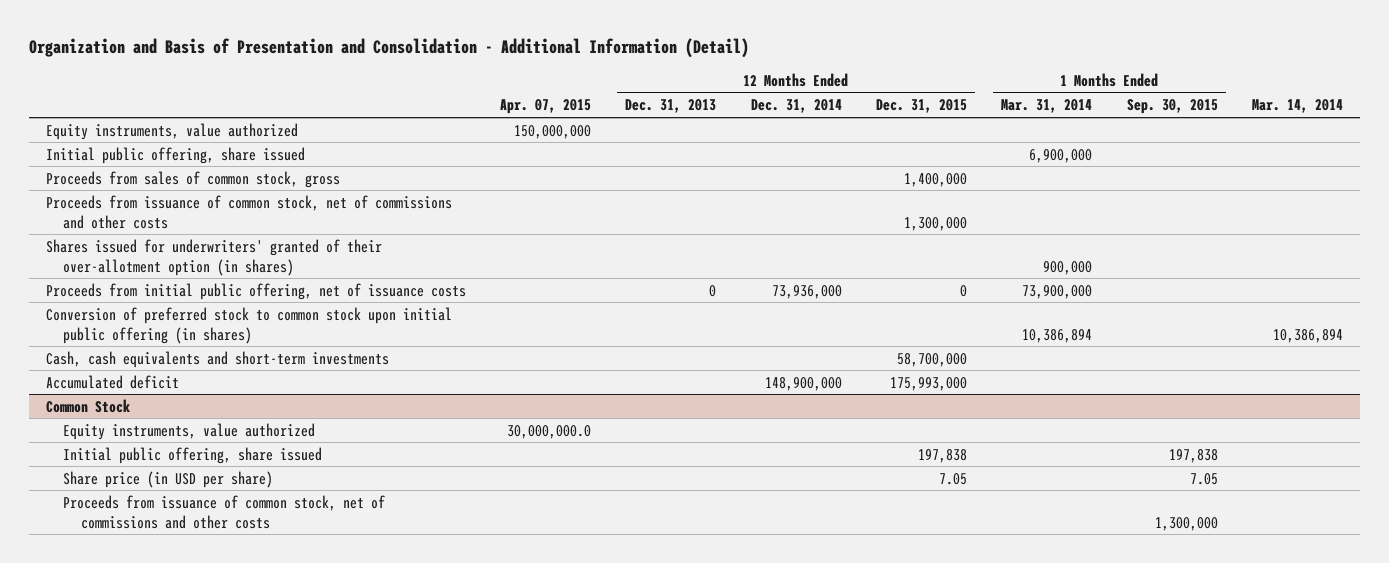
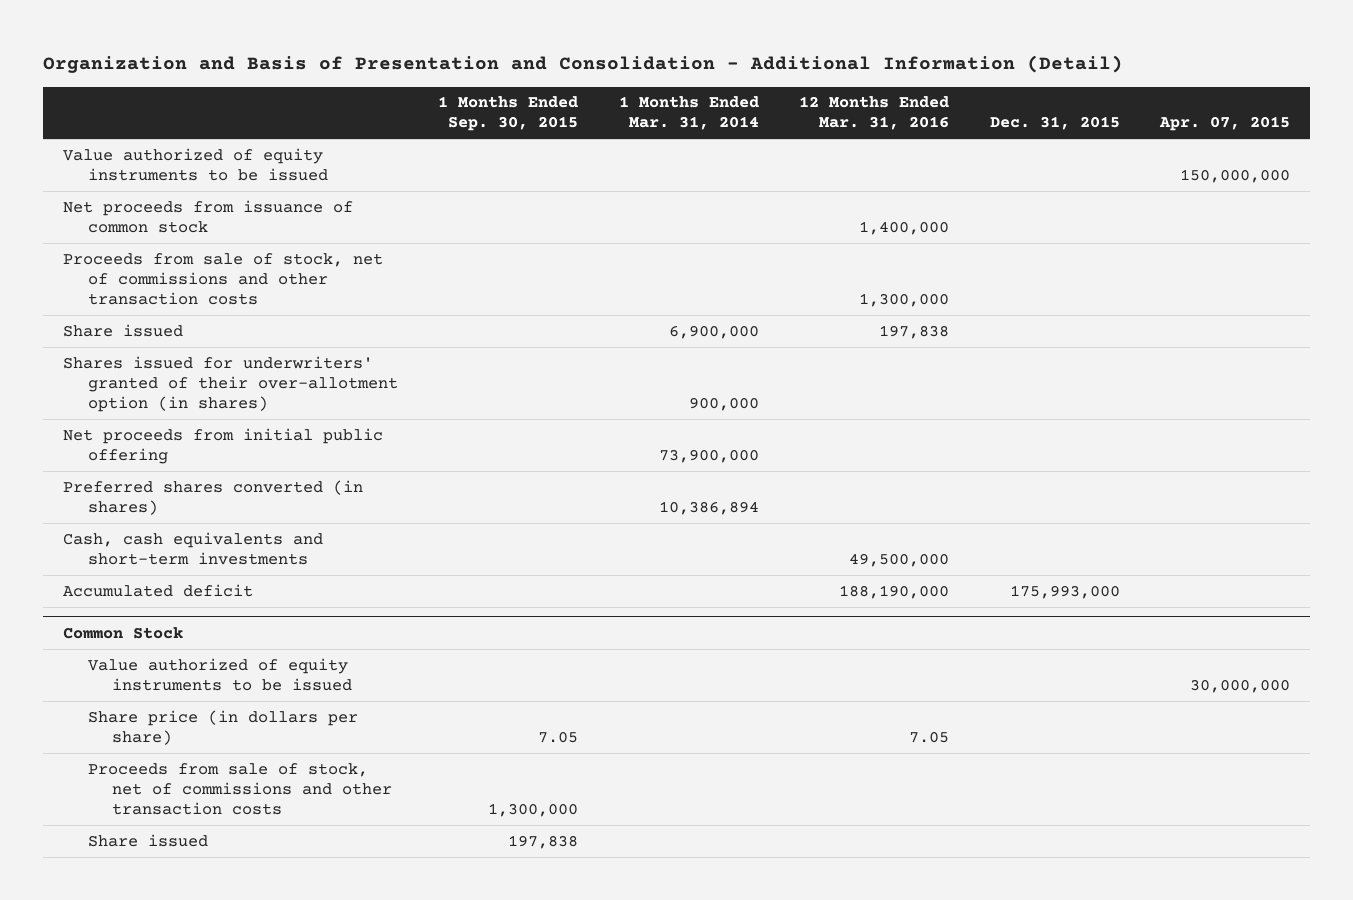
- | Apr. 07, 2015 | 12 Months Ended Dec. 31, 2013 | 12 Months Ended Dec. 31, 2014 | 12 Months Ended Dec. 31, 2015 | 1 Months Ended Mar. 31, 2014 | 1 Months Ended Sep. 30, 2015 | Mar. 14, 2014
+ | 1 Months Ended Sep. 30, 2015 | 1 Months Ended Mar. 31, 2014 | 12 Months Ended Mar. 31, 2016 | Dec. 31, 2015 | Apr. 07, 2015
- Equity instruments, value authorized | 150,000,000 | | | | | |
- Initial public offering, share issued | | | | | 6,900,000 | |
- Proceeds from sales of common stock, gross | | | | 1,400,000 | | |
- Proceeds from issuance of common stock, net of commissions and other costs | | | | 1,300,000 | | |
+ Value authorized of equity instruments to be issued | | | | | 150,000,000
+ Net proceeds from issuance of common stock | | | 1,400,000 | |
+ Proceeds from sale of stock, net of commissions and other transaction costs | | | 1,300,000 | |
+ Share issued | | 6,900,000 | 197,838 | |
- Proceeds from initial public offering, net of issuance costs | | 0 | 73,936,000 | 0 | 73,900,000 | |
- Conversion of preferred stock to common stock upon initial public offering (in shares) | | | | | 10,386,894 | | 10,386,894
+ Net proceeds from initial public offering | | 73,900,000 | | |
+ Preferred shares converted (in shares) | | 10,386,894 | | |
@ Common Stock
- Equity instruments, value authorized | 30,000,000.0 | | | | | |
- Initial public offering, share issued | | | | 197,838 | | 197,838 |
- Share price (in USD per share) | | | | 7.05 | | 7.05 |
- Proceeds from issuance of common stock, net of commissions and other costs | | | | | | 1,300,000 |
+ Value authorized of equity instruments to be issued | | | | | 30,000,000
+ Share price (in dollars per share) | 7.05 | | 7.05 | |
+ Proceeds from sale of stock, net of commissions and other transaction costs | 1,300,000 | | | |
+ Share issued | 197,838 | | | |

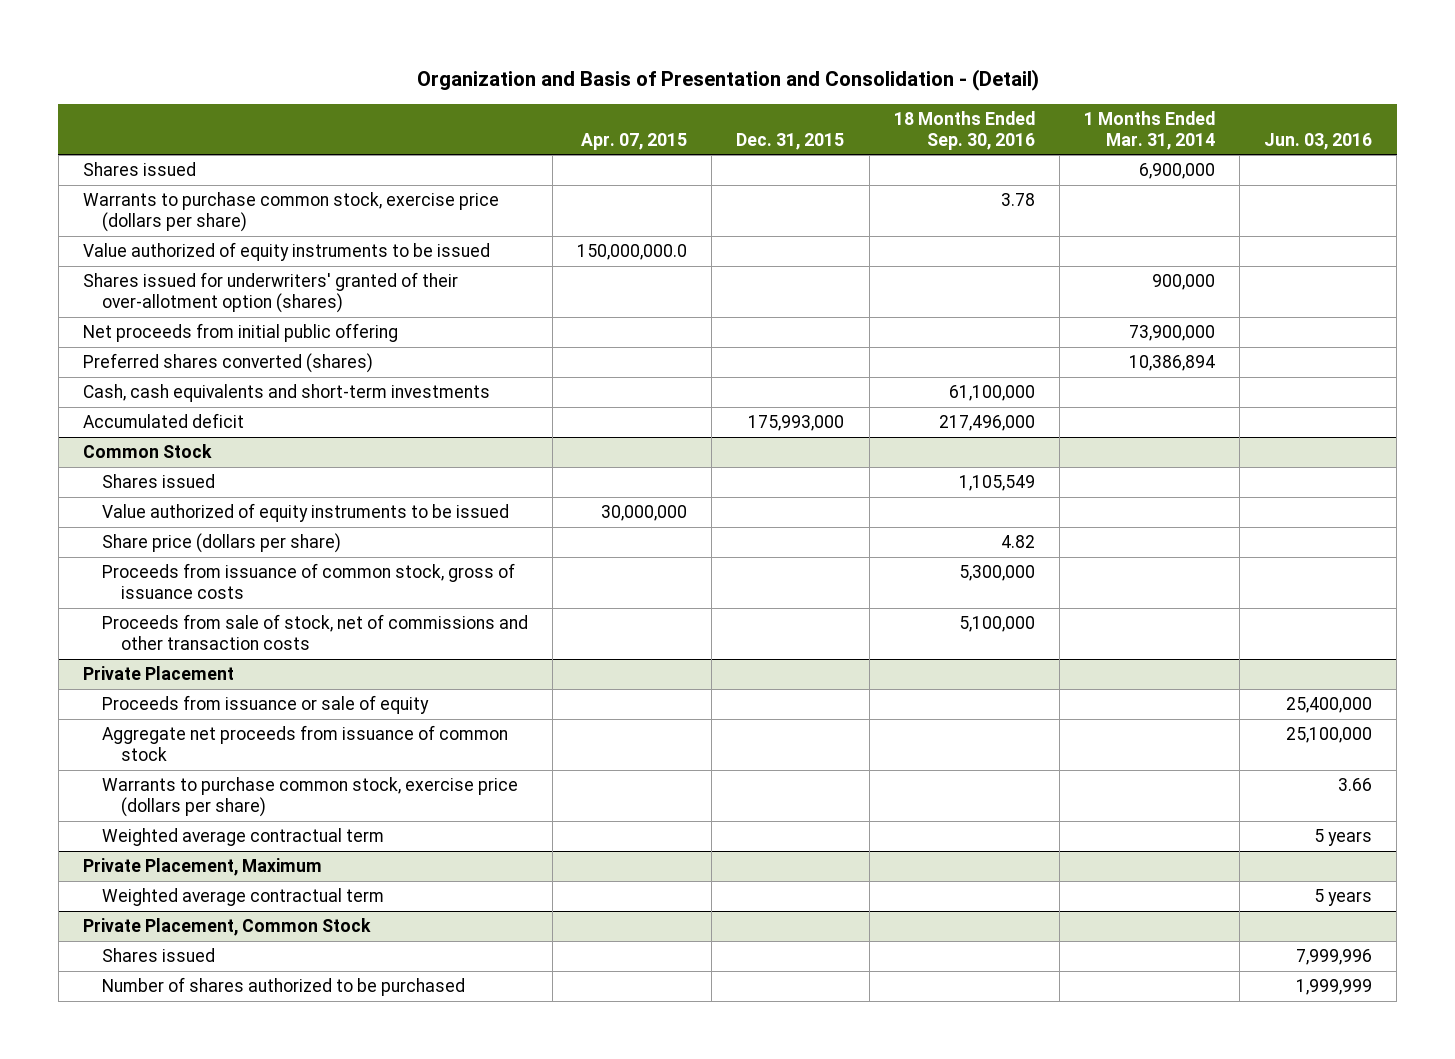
- Organization and Basis of Presentation and Consolidation - Additional Information (Detail)
+ Organization and Basis of Presentation and Consolidation - (Detail)
- | 1 Months Ended Sep. 30, 2015 | 1 Months Ended Mar. 31, 2014 | 12 Months Ended Mar. 31, 2016 | Dec. 31, 2015 | Apr. 07, 2015
+ | Apr. 07, 2015 | Dec. 31, 2015 | 18 Months Ended Sep. 30, 2016 | 1 Months Ended Mar. 31, 2014 | Jun. 03, 2016
- Value authorized of equity instruments to be issued | | | | | 150,000,000
- Net proceeds from issuance of common stock | | | 1,400,000 | |
- Proceeds from sale of stock, net of commissions and other transaction costs | | | 1,300,000 | |
- Share issued | | 6,900,000 | 197,838 | |
- Shares issued for underwriters' granted of their over-allotment option (in shares) | | 900,000 | | |
+ Shares issued | | | | 6,900,000 |
+ Warrants to purchase common stock, exercise price (dollars per share) | | | 3.78 | |
+ Value authorized of equity instruments to be issued | 150,000,000.0 | | | |
+ Shares issued for underwriters' granted of their over-allotment option (shares) | | | | 900,000 |
- Preferred shares converted (in shares) | | 10,386,894 | | |
+ Preferred shares converted (shares) | | | | 10,386,894 |
@ Common Stock
+ Shares issued | | | 1,105,549 | |
- Share price (in dollars per share) | 7.05 | | 7.05 | |
+ Share price (dollars per share) | | | 4.82 | |
+ Proceeds from issuance of common stock, gross of issuance costs | | | 5,300,000 | |
- Share issued | 197,838 | | | |
+ Private Placement
+ Proceeds from issuance or sale of equity | | | | | 25,400,000
+ Aggregate net proceeds from issuance of common stock | | | | | 25,100,000
+ Warrants to purchase common stock, exercise price (dollars per share) | | | | | 3.66
+ Weighted average contractual term | | | | | 5 years
+ Private Placement, Maximum
+ Weighted average contractual term | | | | | 5 years
+ Private Placement, Common Stock
+ Shares issued | | | | | 7,999,996
+ Number of shares authorized to be purchased | | | | | 1,999,999

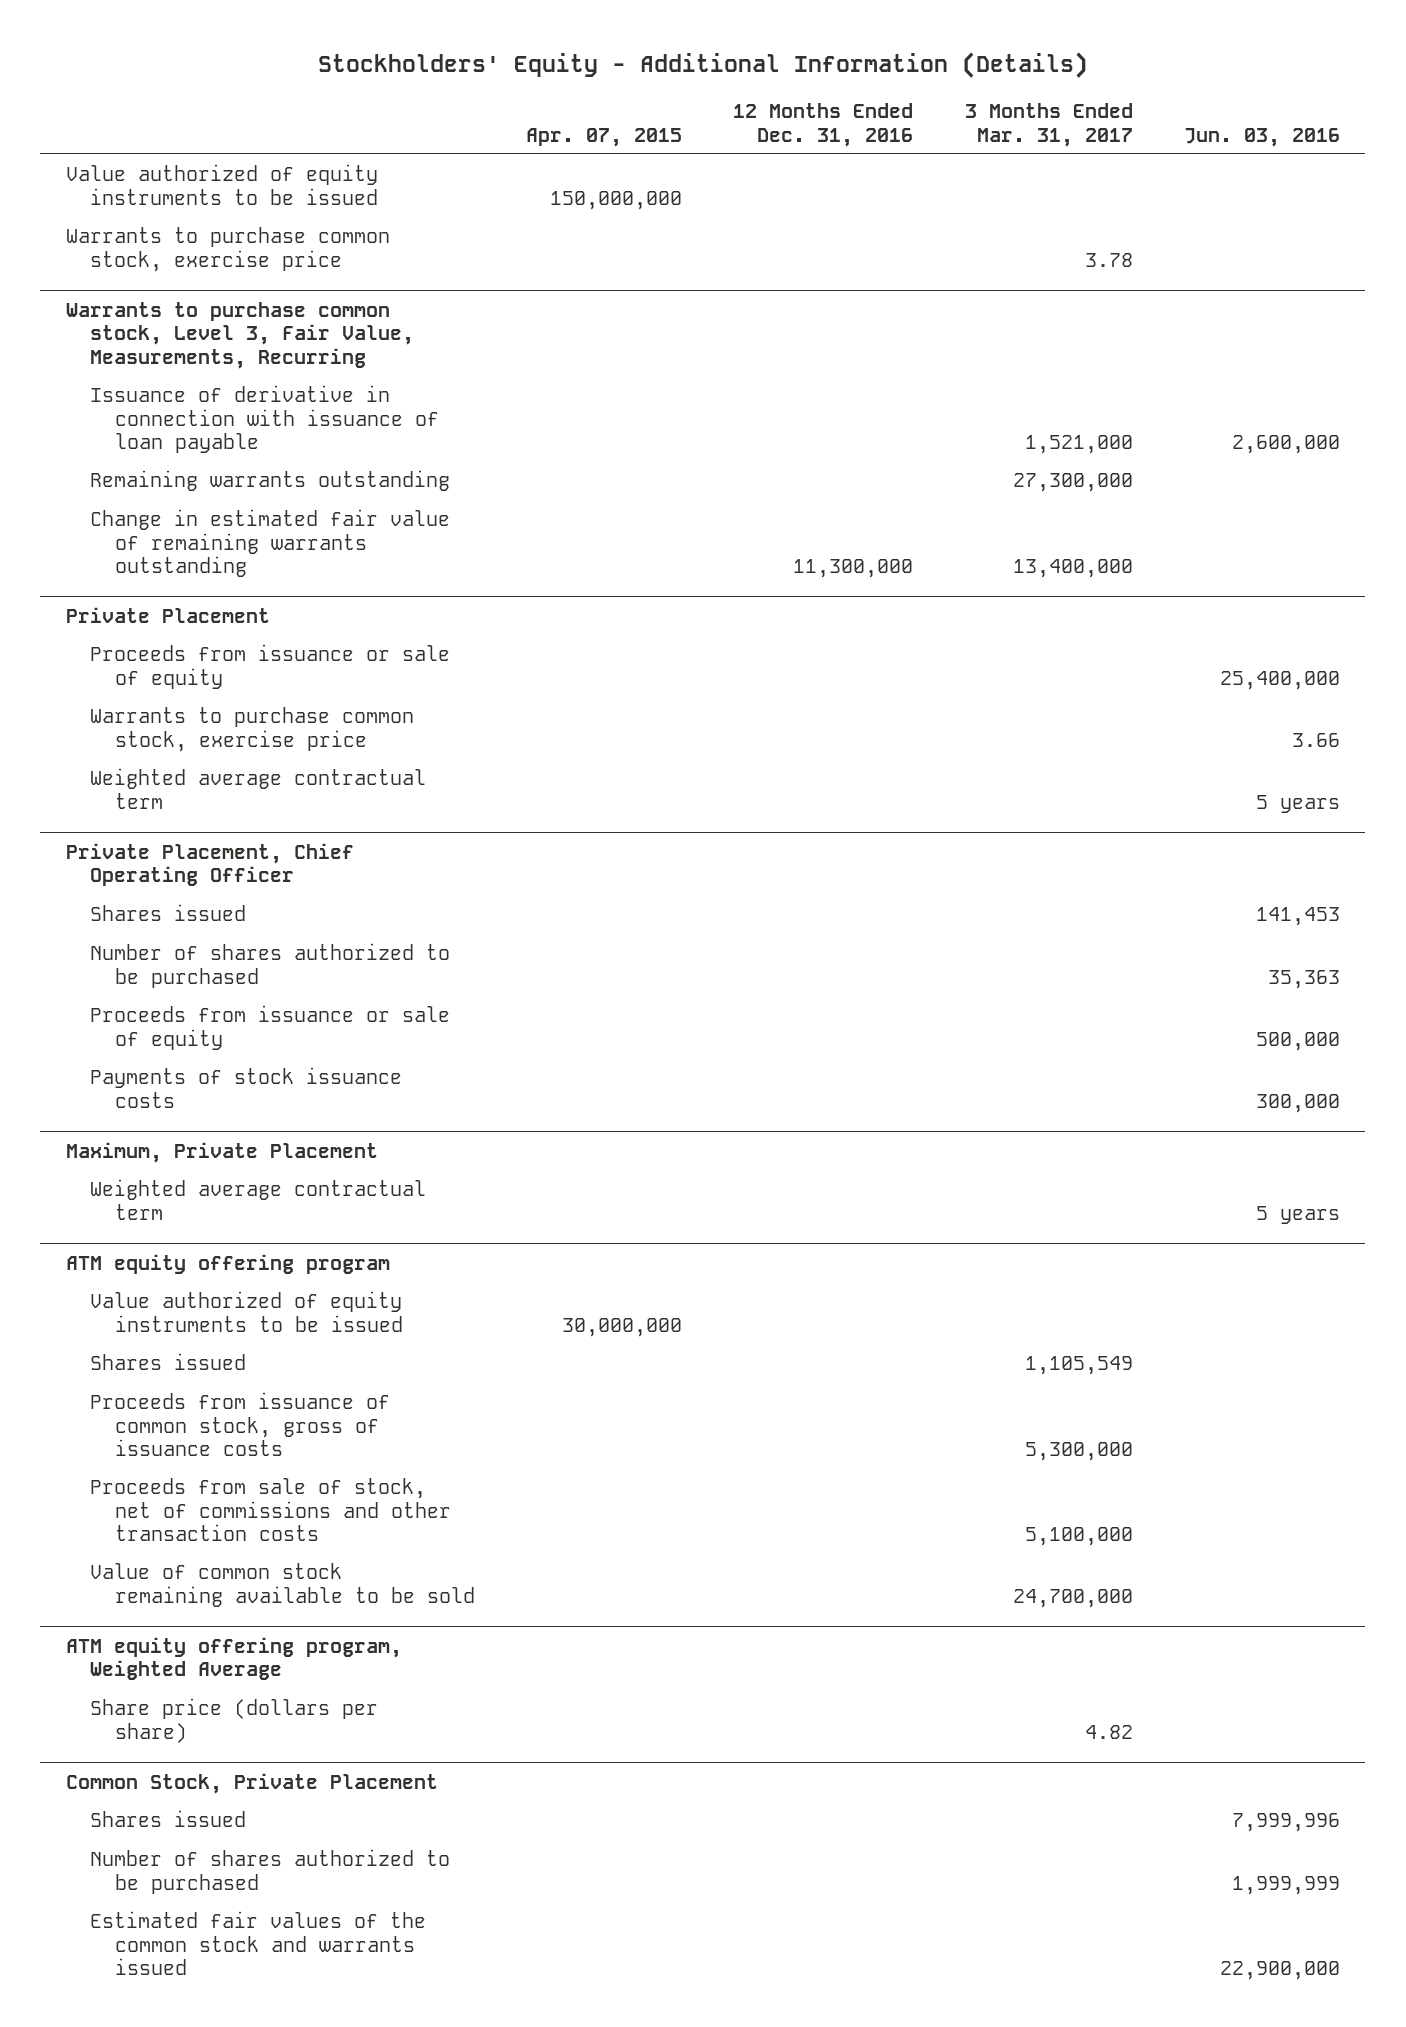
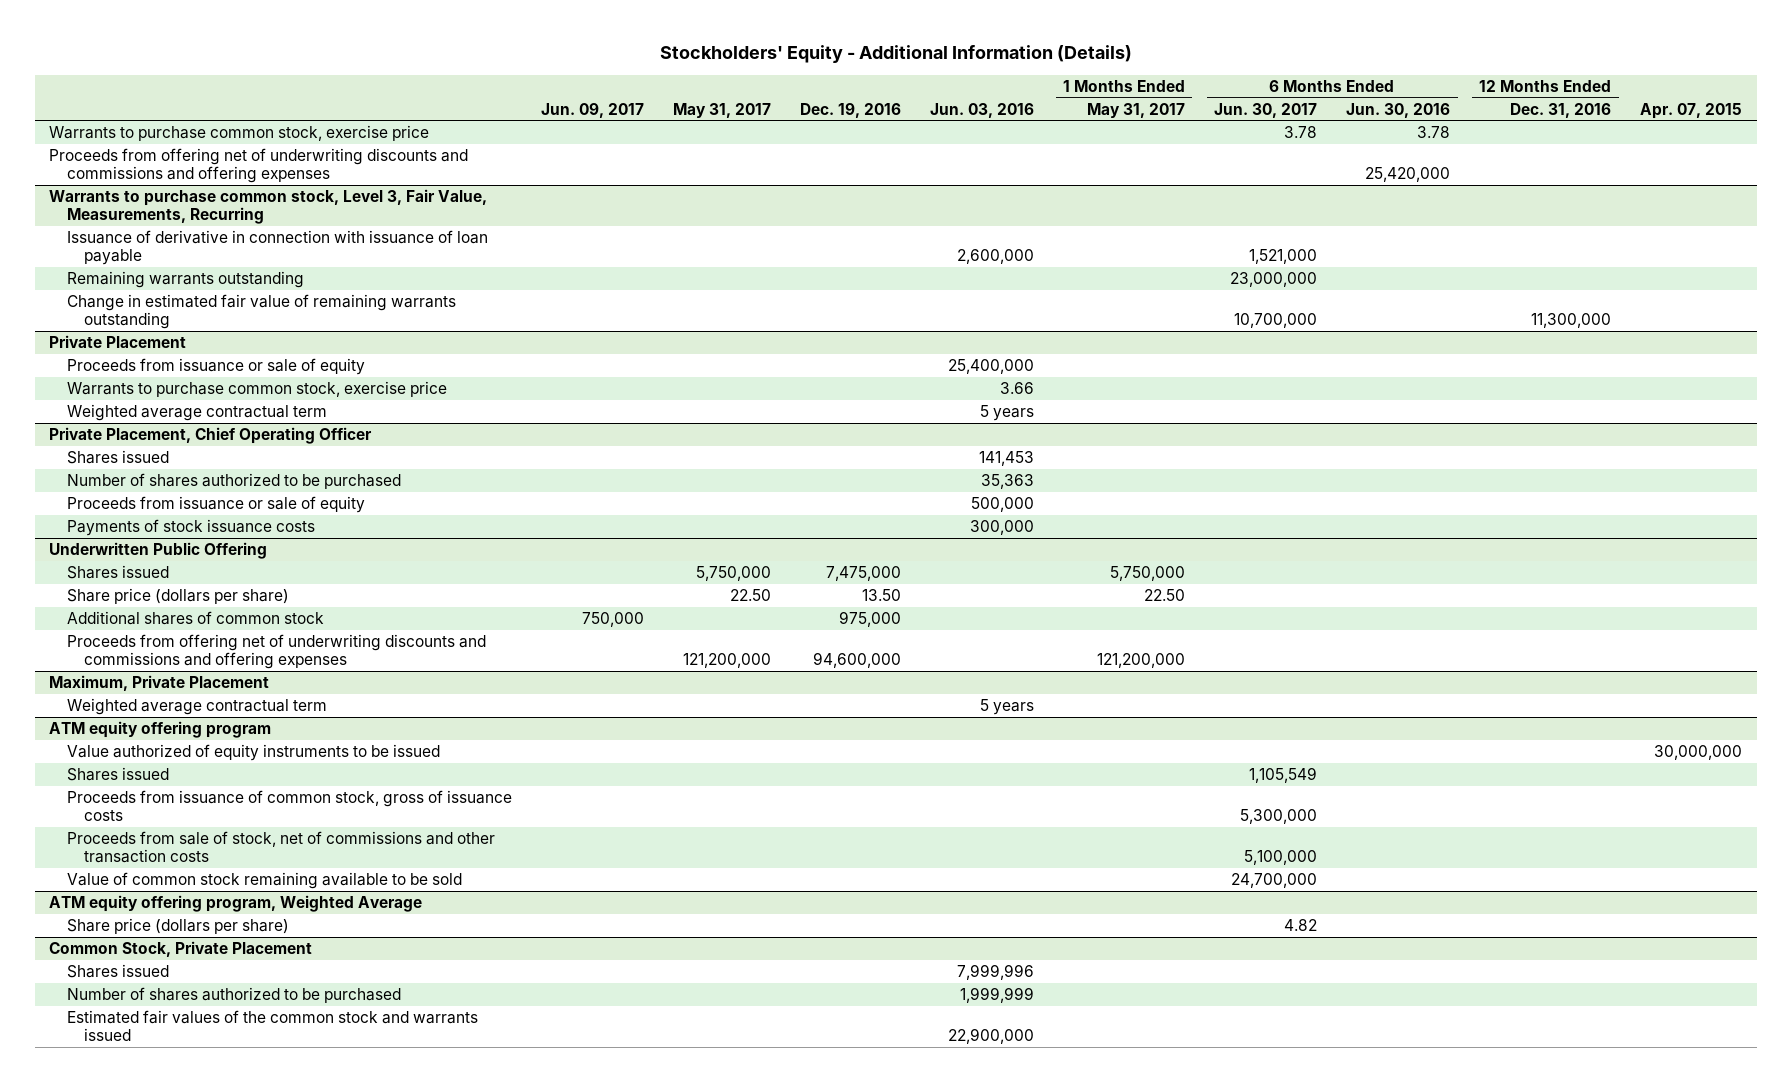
- | Apr. 07, 2015 | 12 Months Ended Dec. 31, 2016 | 3 Months Ended Mar. 31, 2017 | Jun. 03, 2016
+ | Jun. 09, 2017 | May 31, 2017 | Dec. 19, 2016 | Jun. 03, 2016 | 1 Months Ended May 31, 2017 | 6 Months Ended Jun. 30, 2017 | 6 Months Ended Jun. 30, 2016 | 12 Months Ended Dec. 31, 2016 | Apr. 07, 2015
- Value authorized of equity instruments to be issued | 150,000,000 | | |
+ Proceeds from offering net of underwriting discounts and commissions and offering expenses | | | | | | | 25,420,000 | |
+ Underwritten Public Offering
+ Shares issued | | 5,750,000 | 7,475,000 | | 5,750,000 | | | |
+ Share price (dollars per share) | | 22.50 | 13.50 | | 22.50 | | | |
+ Additional shares of common stock | 750,000 | | 975,000 | | | | | |
+ Proceeds from offering net of underwriting discounts and commissions and offering expenses | | 121,200,000 | 94,600,000 | | 121,200,000 | | | |

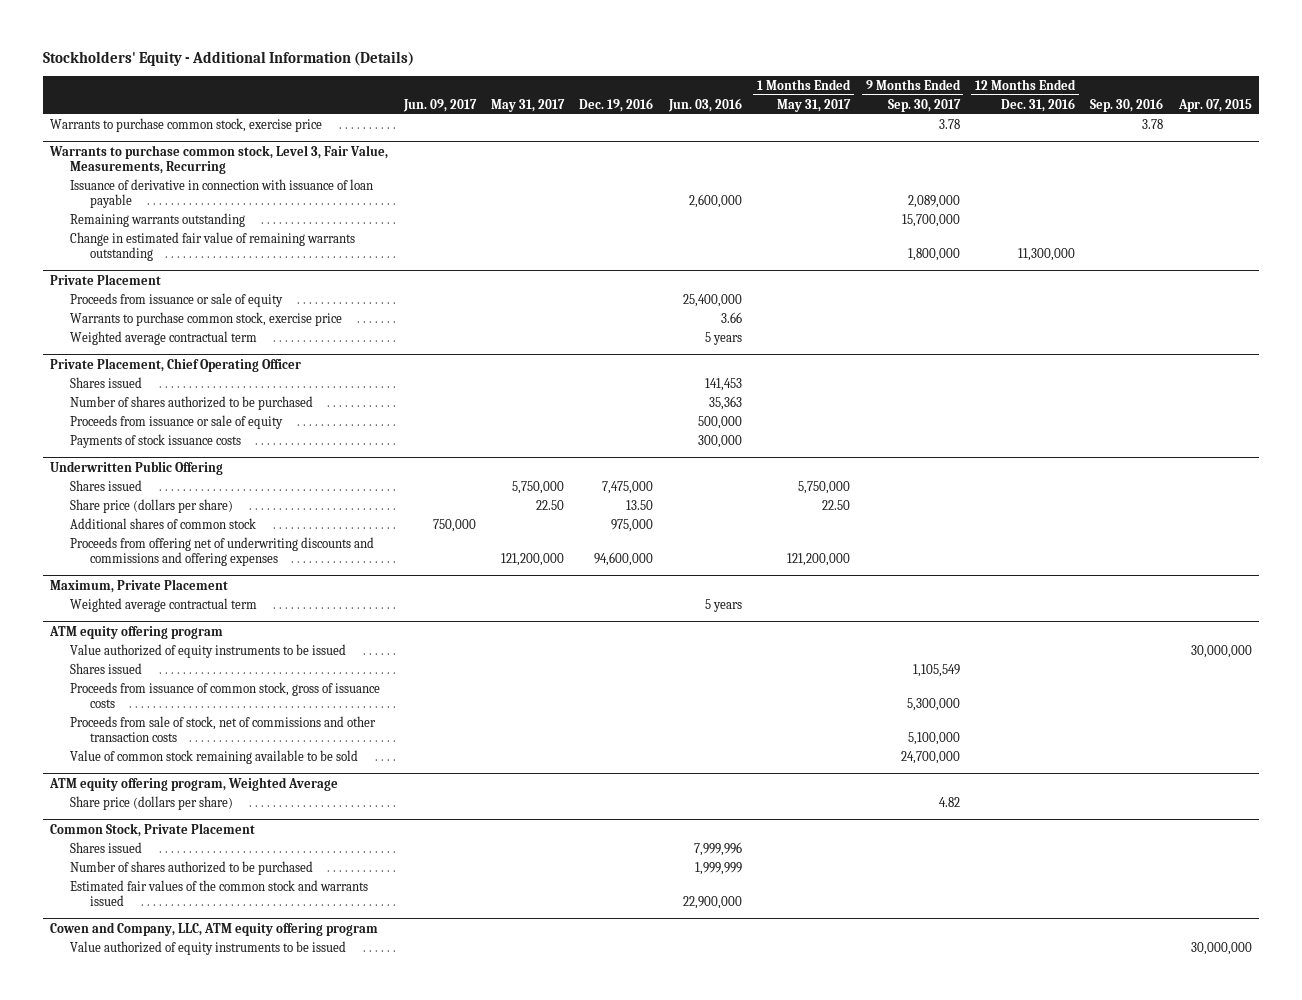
- | Jun. 09, 2017 | May 31, 2017 | Dec. 19, 2016 | Jun. 03, 2016 | 1 Months Ended May 31, 2017 | 6 Months Ended Jun. 30, 2017 | 6 Months Ended Jun. 30, 2016 | 12 Months Ended Dec. 31, 2016 | Apr. 07, 2015
+ | Jun. 09, 2017 | May 31, 2017 | Dec. 19, 2016 | Jun. 03, 2016 | 1 Months Ended May 31, 2017 | 9 Months Ended Sep. 30, 2017 | 12 Months Ended Dec. 31, 2016 | Sep. 30, 2016 | Apr. 07, 2015
- Proceeds from offering net of underwriting discounts and commissions and offering expenses | | | | | | | 25,420,000 | |
+ Cowen and Company, LLC, ATM equity offering program
+ Value authorized of equity instruments to be issued | | | | | | | | | 30,000,000

